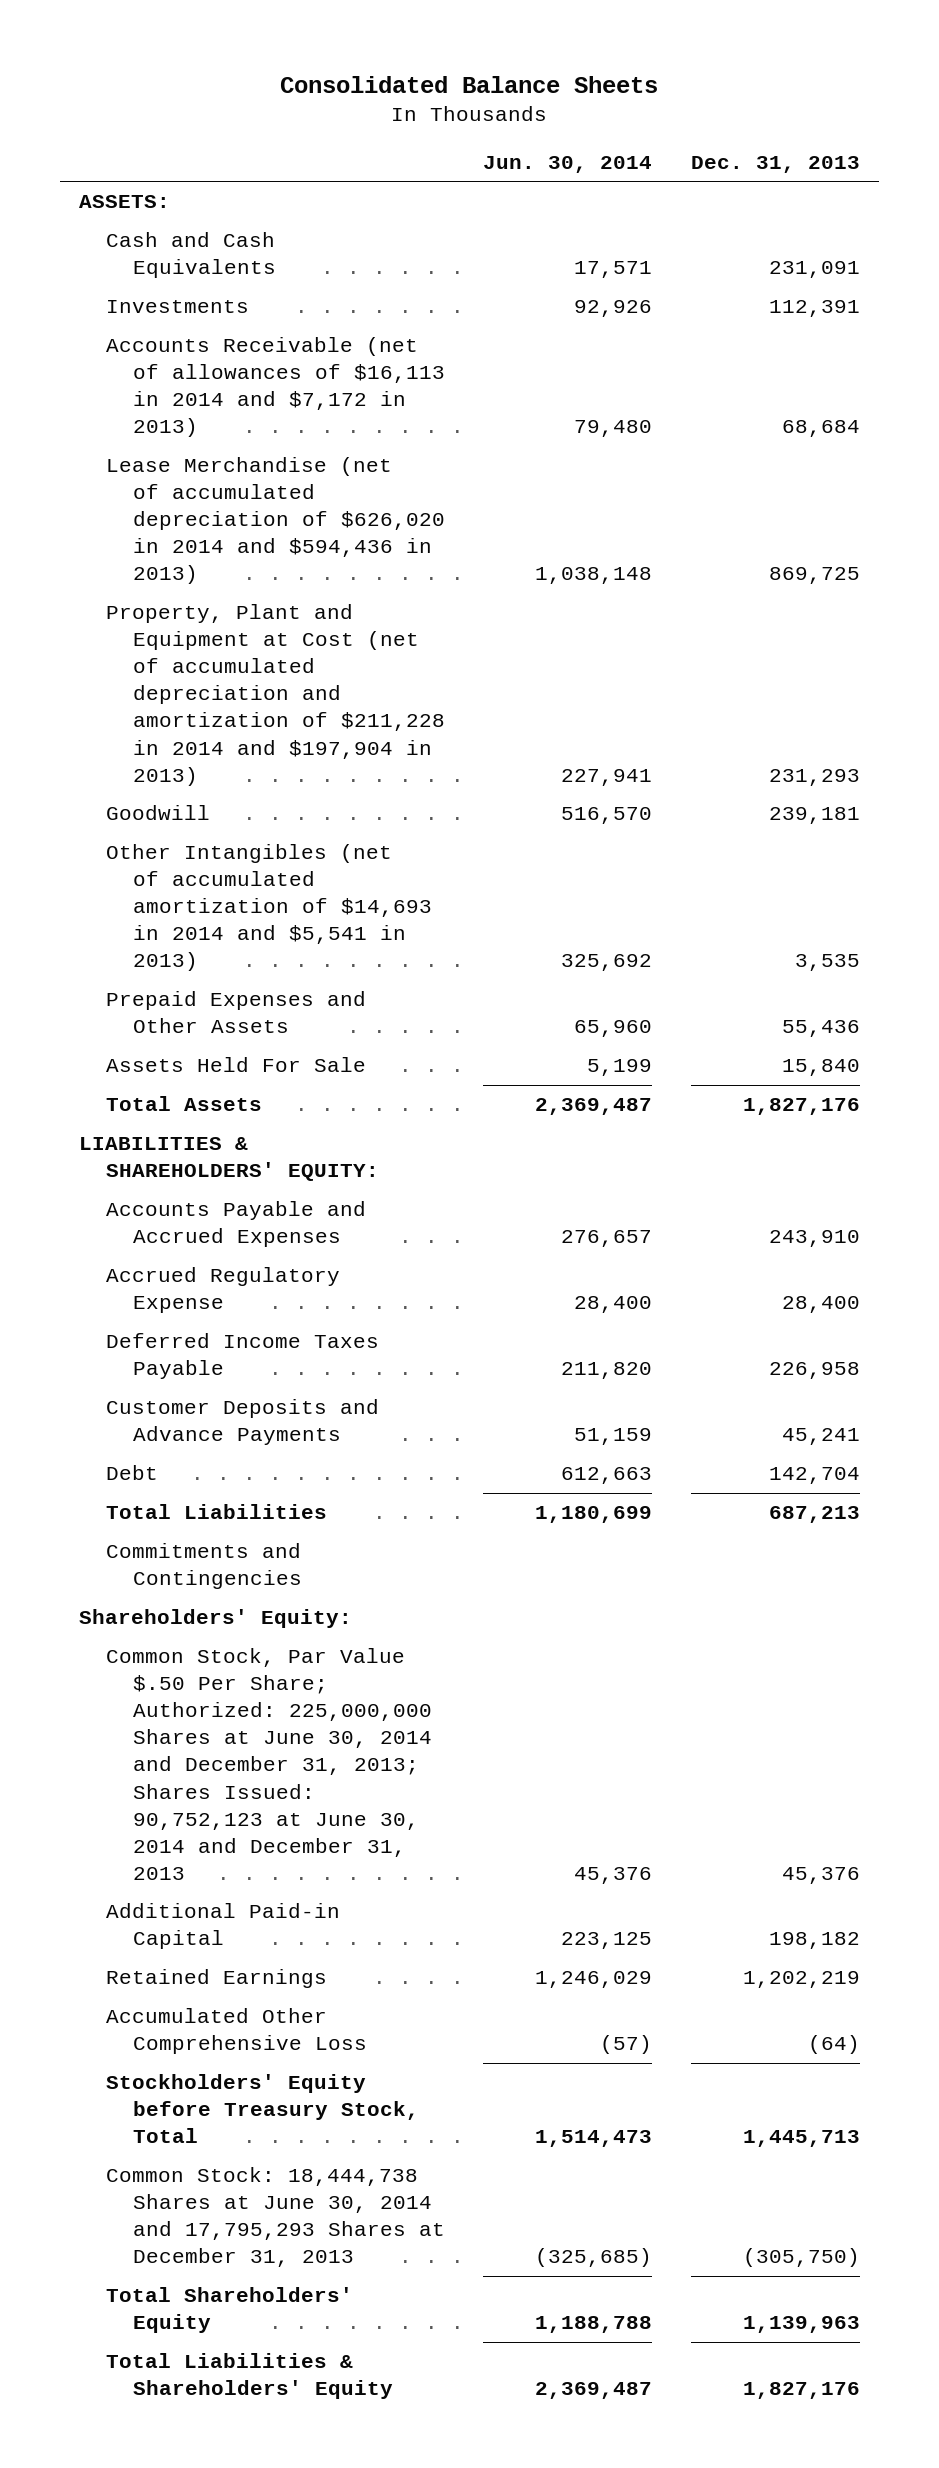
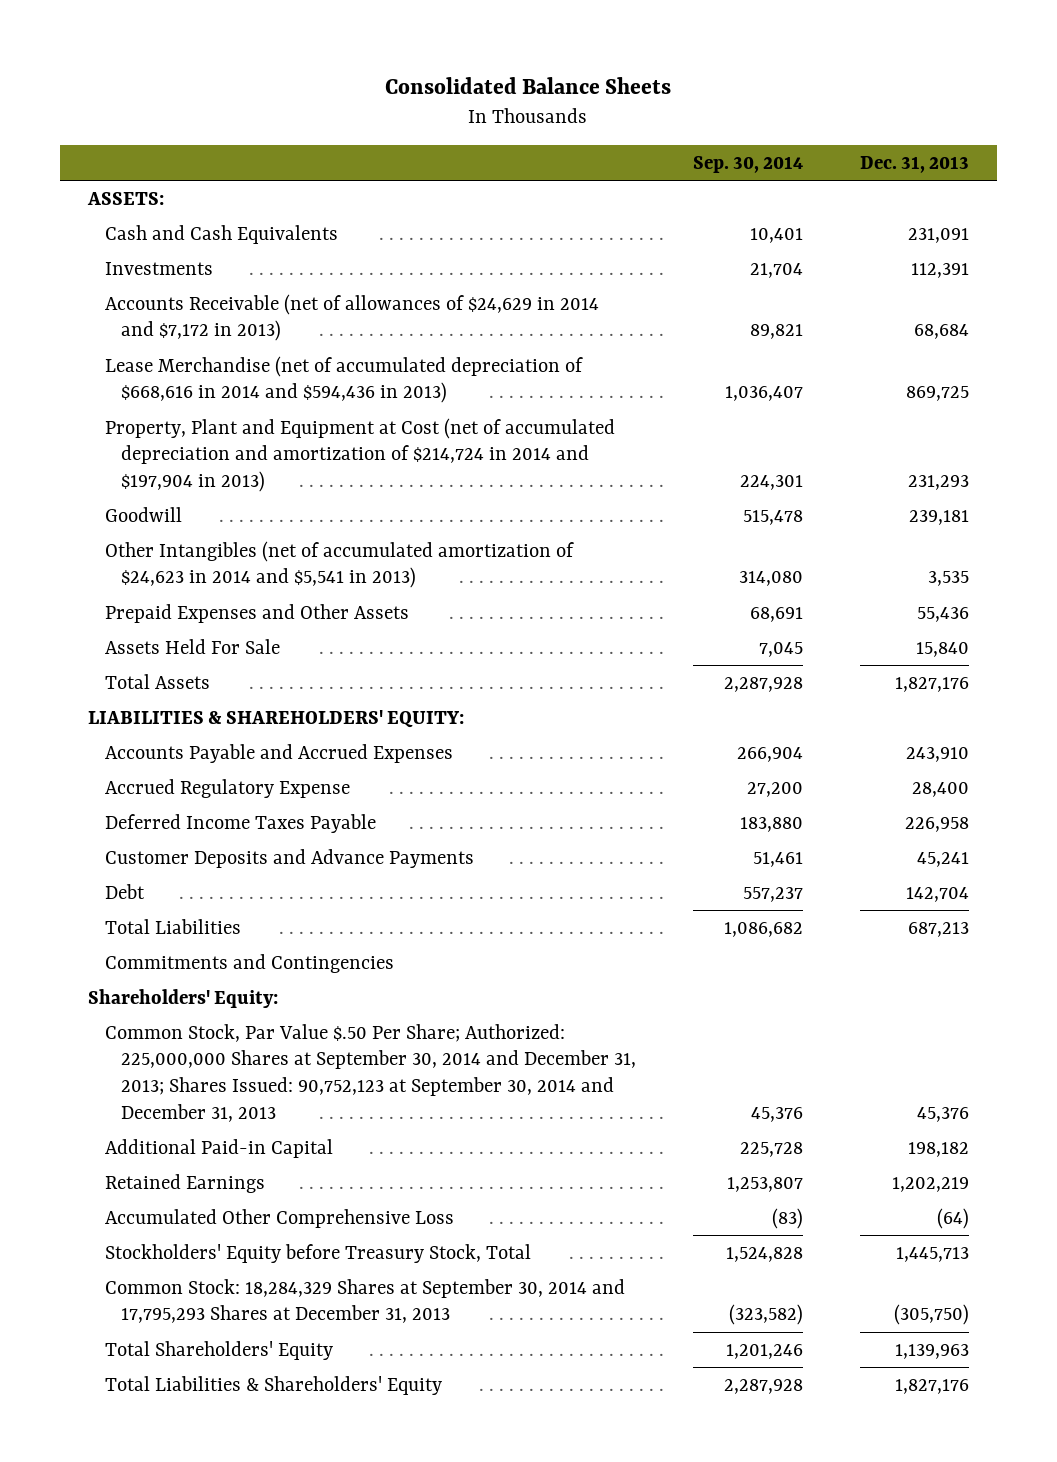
- | Jun. 30, 2014 | Dec. 31, 2013
+ | Sep. 30, 2014 | Dec. 31, 2013
- Accounts Receivable (net of allowances of $16,113 in 2014 and $7,172 in 2013) | 79,480 | 68,684
- Lease Merchandise (net of accumulated depreciation of $626,020 in 2014 and $594,436 in 2013) | 1,038,148 | 869,725
- Property, Plant and Equipment at Cost (net of accumulated depreciation and amortization of $211,228 in 2014 and $197,904 in 2013) | 227,941 | 231,293
+ Accounts Receivable (net of allowances of $24,629 in 2014 and $7,172 in 2013) | 89,821 | 68,684
+ Lease Merchandise (net of accumulated depreciation of $668,616 in 2014 and $594,436 in 2013) | 1,036,407 | 869,725
+ Property, Plant and Equipment at Cost (net of accumulated depreciation and amortization of $214,724 in 2014 and $197,904 in 2013) | 224,301 | 231,293
- Other Intangibles (net of accumulated amortization of $14,693 in 2014 and $5,541 in 2013) | 325,692 | 3,535
+ Other Intangibles (net of accumulated amortization of $24,623 in 2014 and $5,541 in 2013) | 314,080 | 3,535
- Common Stock, Par Value $.50 Per Share; Authorized: 225,000,000 Shares at June 30, 2014 and December 31, 2013; Shares Issued: 90,752,123 at June 30, 2014 and December 31, 2013 | 45,376 | 45,376
+ Common Stock, Par Value $.50 Per Share; Authorized: 225,000,000 Shares at September 30, 2014 and December 31, 2013; Shares Issued: 90,752,123 at September 30, 2014 and December 31, 2013 | 45,376 | 45,376
- Common Stock: 18,444,738 Shares at June 30, 2014 and 17,795,293 Shares at December 31, 2013 | (325,685) | (305,750)
+ Common Stock: 18,284,329 Shares at September 30, 2014 and 17,795,293 Shares at December 31, 2013 | (323,582) | (305,750)

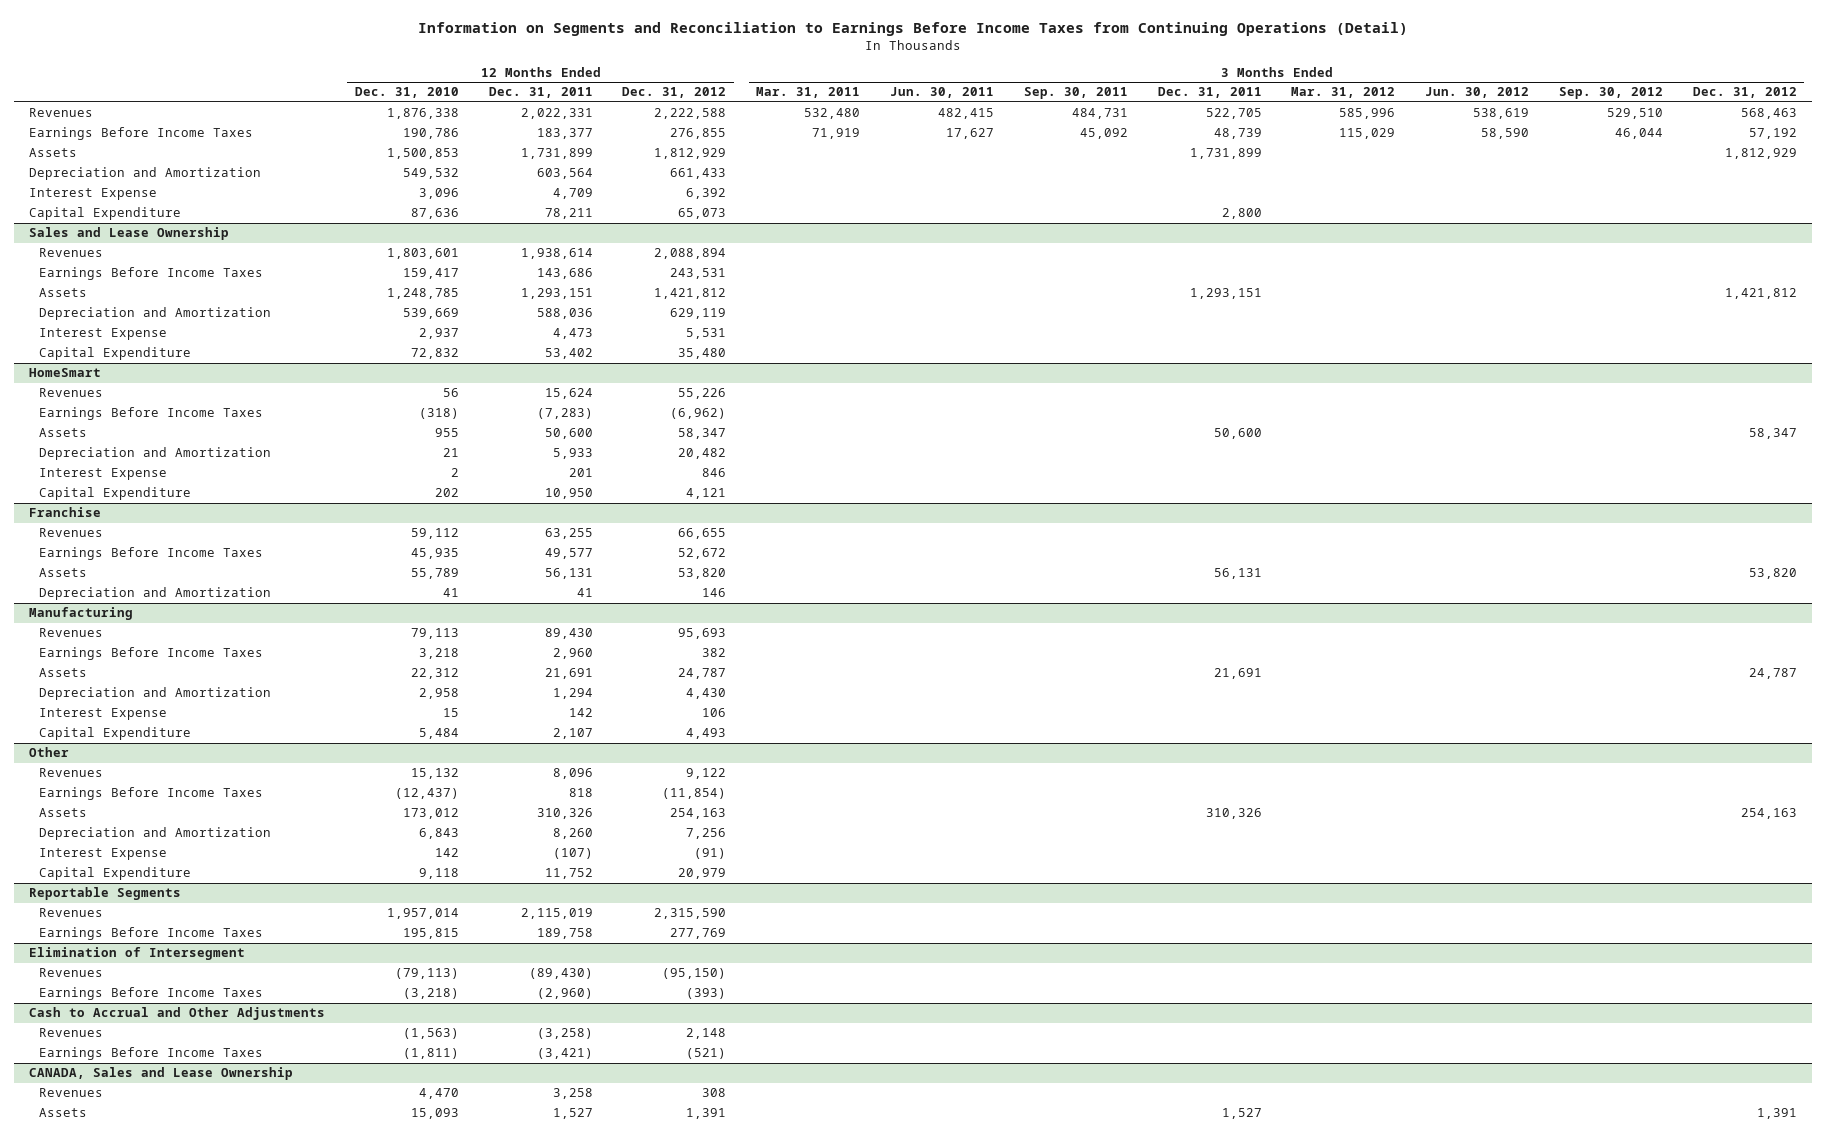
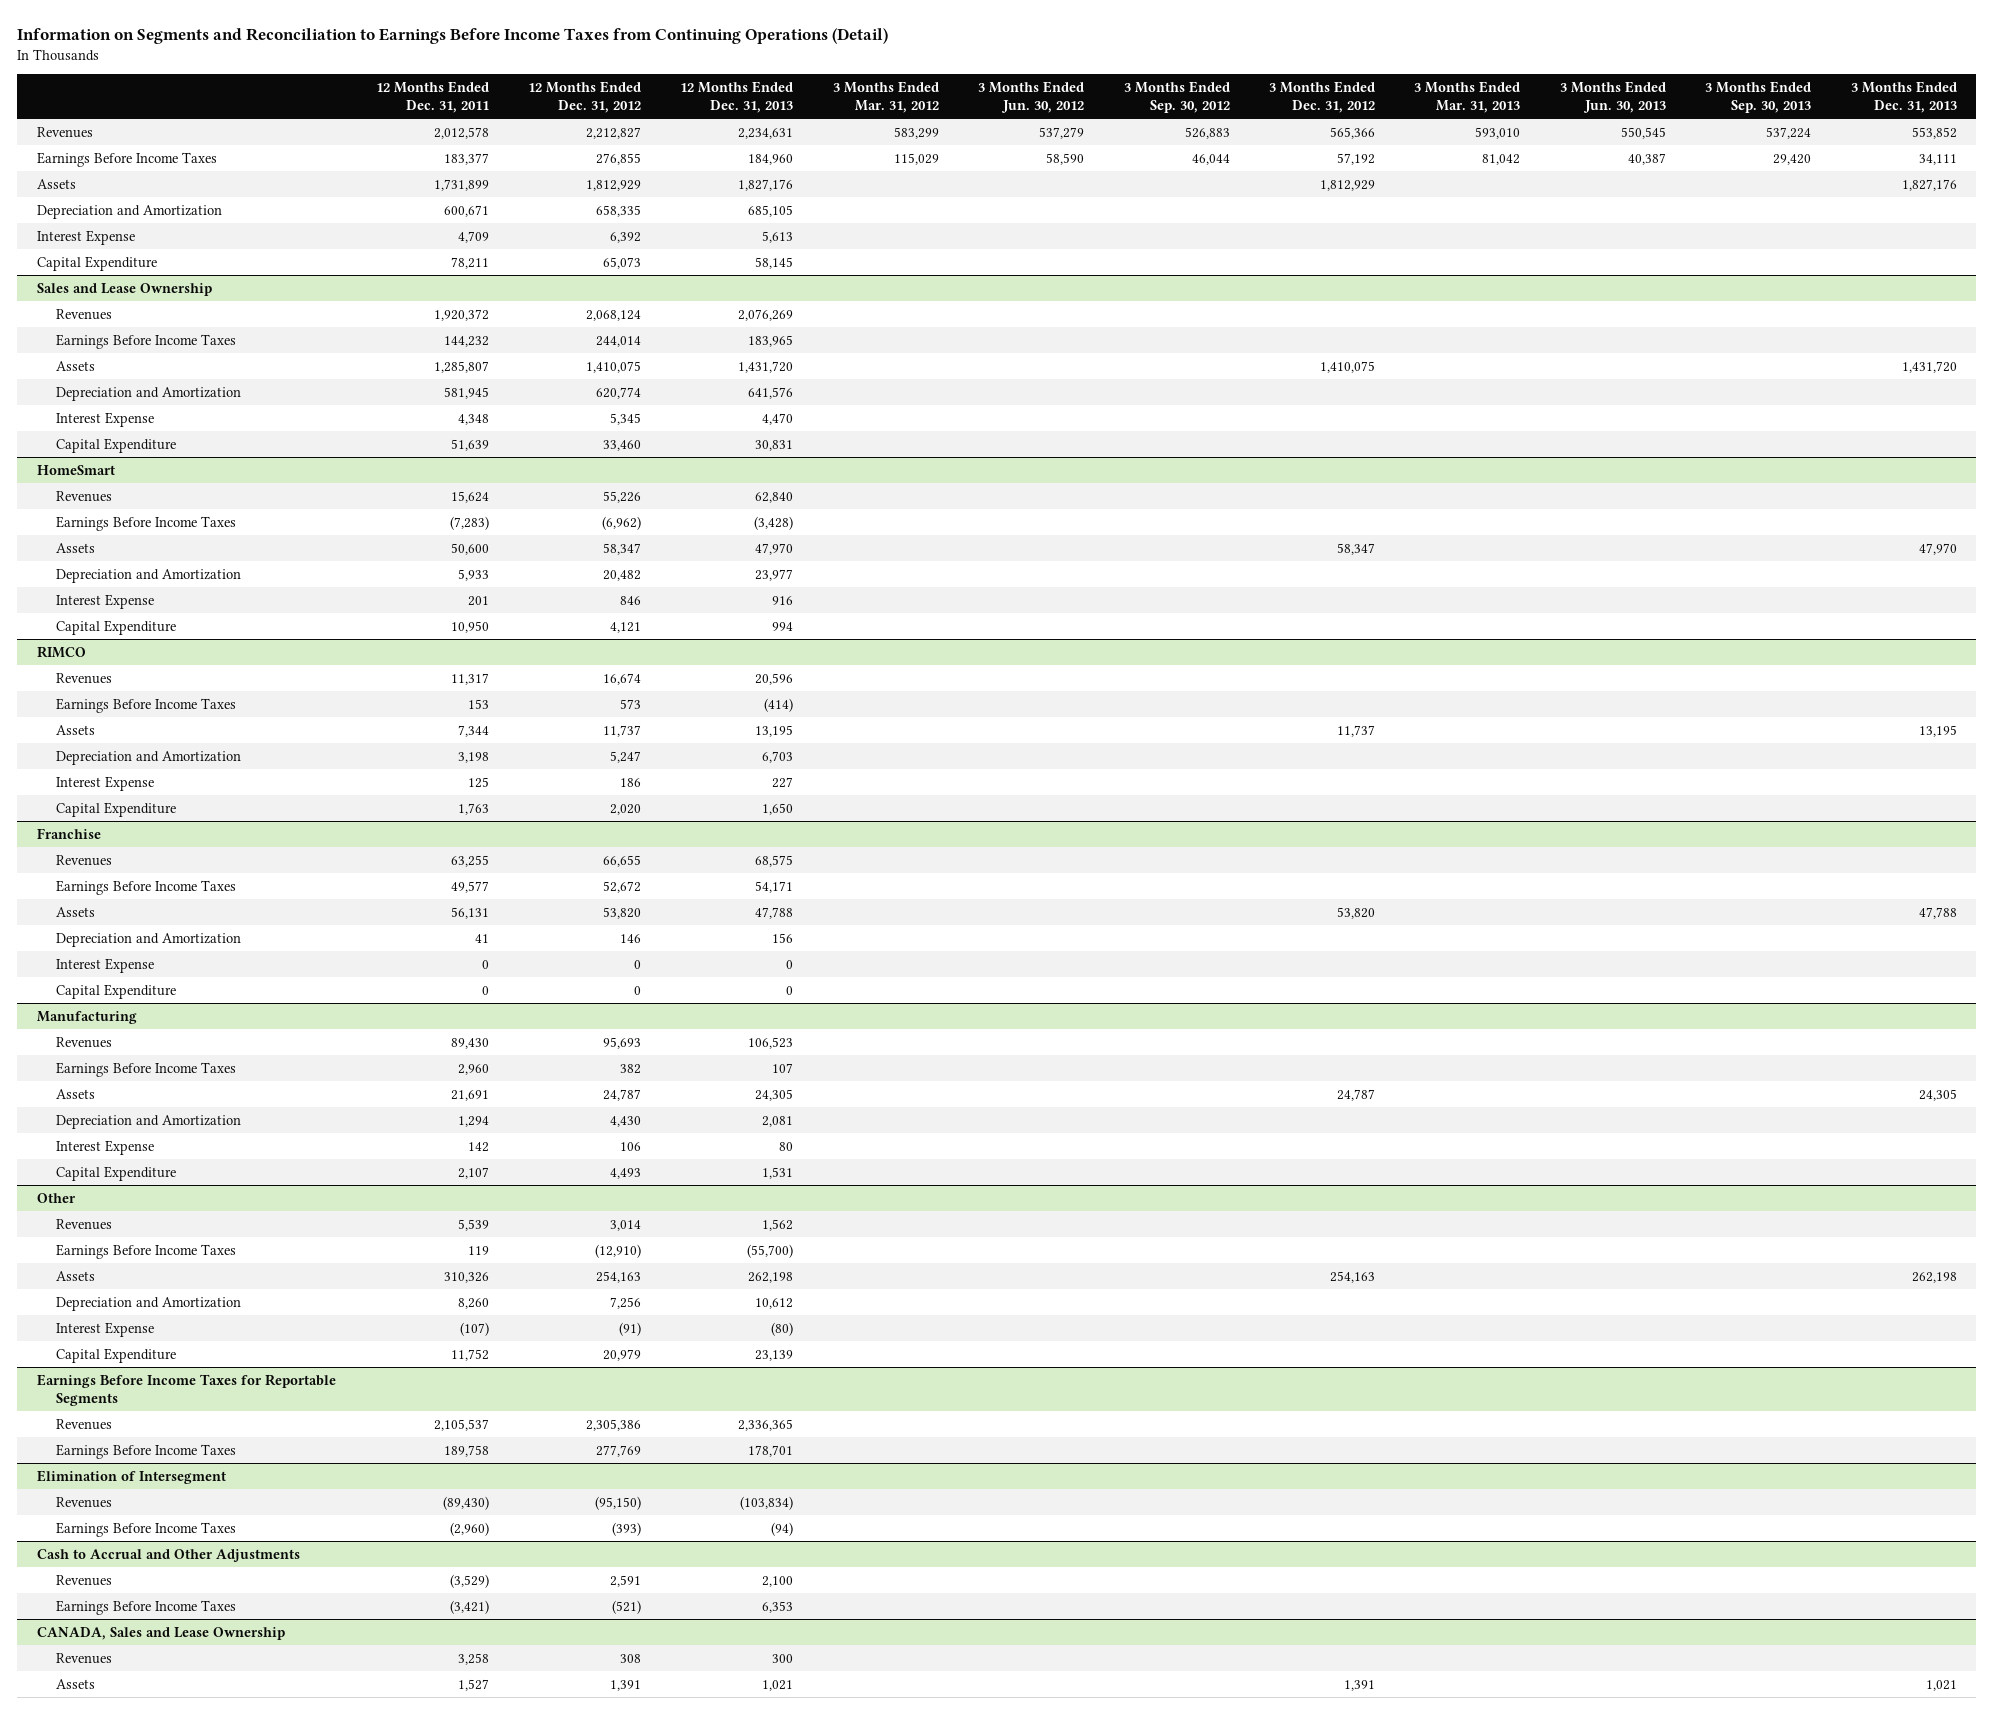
- | 12 Months Ended Dec. 31, 2010 | 12 Months Ended Dec. 31, 2011 | 12 Months Ended Dec. 31, 2012 | 3 Months Ended Mar. 31, 2011 | 3 Months Ended Jun. 30, 2011 | 3 Months Ended Sep. 30, 2011 | 3 Months Ended Dec. 31, 2011 | 3 Months Ended Mar. 31, 2012 | 3 Months Ended Jun. 30, 2012 | 3 Months Ended Sep. 30, 2012 | 3 Months Ended Dec. 31, 2012
+ | 12 Months Ended Dec. 31, 2011 | 12 Months Ended Dec. 31, 2012 | 12 Months Ended Dec. 31, 2013 | 3 Months Ended Mar. 31, 2012 | 3 Months Ended Jun. 30, 2012 | 3 Months Ended Sep. 30, 2012 | 3 Months Ended Dec. 31, 2012 | 3 Months Ended Mar. 31, 2013 | 3 Months Ended Jun. 30, 2013 | 3 Months Ended Sep. 30, 2013 | 3 Months Ended Dec. 31, 2013
- Revenues | 1,876,338 | 2,022,331 | 2,222,588 | 532,480 | 482,415 | 484,731 | 522,705 | 585,996 | 538,619 | 529,510 | 568,463
+ Revenues | 2,012,578 | 2,212,827 | 2,234,631 | 583,299 | 537,279 | 526,883 | 565,366 | 593,010 | 550,545 | 537,224 | 553,852
- Depreciation and Amortization | 549,532 | 603,564 | 661,433 | | | | | | | |
+ Depreciation and Amortization | 600,671 | 658,335 | 685,105 | | | | | | | |
@ Sales and Lease Ownership
- Revenues | 1,803,601 | 1,938,614 | 2,088,894 | | | | | | | |
- Earnings Before Income Taxes | 159,417 | 143,686 | 243,531 | | | | | | | |
- Assets | 1,248,785 | 1,293,151 | 1,421,812 | | | | 1,293,151 | | | | 1,421,812
- Depreciation and Amortization | 539,669 | 588,036 | 629,119 | | | | | | | |
- Interest Expense | 2,937 | 4,473 | 5,531 | | | | | | | |
- Capital Expenditure | 72,832 | 53,402 | 35,480 | | | | | | | |
+ Revenues | 1,920,372 | 2,068,124 | 2,076,269 | | | | | | | |
+ Earnings Before Income Taxes | 144,232 | 244,014 | 183,965 | | | | | | | |
+ Assets | 1,285,807 | 1,410,075 | 1,431,720 | | | | 1,410,075 | | | | 1,431,720
+ Depreciation and Amortization | 581,945 | 620,774 | 641,576 | | | | | | | |
+ Interest Expense | 4,348 | 5,345 | 4,470 | | | | | | | |
+ Capital Expenditure | 51,639 | 33,460 | 30,831 | | | | | | | |
+ RIMCO
+ Revenues | 11,317 | 16,674 | 20,596 | | | | | | | |
+ Earnings Before Income Taxes | 153 | 573 | (414) | | | | | | | |
+ Assets | 7,344 | 11,737 | 13,195 | | | | 11,737 | | | | 13,195
+ Depreciation and Amortization | 3,198 | 5,247 | 6,703 | | | | | | | |
+ Interest Expense | 125 | 186 | 227 | | | | | | | |
+ Capital Expenditure | 1,763 | 2,020 | 1,650 | | | | | | | |
@ Franchise
+ Interest Expense | 0 | 0 | 0 | | | | | | | |
+ Capital Expenditure | 0 | 0 | 0 | | | | | | | |
@ Other
- Revenues | 15,132 | 8,096 | 9,122 | | | | | | | |
- Earnings Before Income Taxes | (12,437) | 818 | (11,854) | | | | | | | |
+ Revenues | 5,539 | 3,014 | 1,562 | | | | | | | |
+ Earnings Before Income Taxes | 119 | (12,910) | (55,700) | | | | | | | |
- Reportable Segments
- Revenues | 1,957,014 | 2,115,019 | 2,315,590 | | | | | | | |
+ Earnings Before Income Taxes for Reportable Segments
+ Revenues | 2,105,537 | 2,305,386 | 2,336,365 | | | | | | | |
@ Cash to Accrual and Other Adjustments
- Revenues | (1,563) | (3,258) | 2,148 | | | | | | | |
+ Revenues | (3,529) | 2,591 | 2,100 | | | | | | | |

